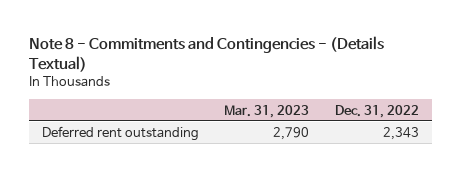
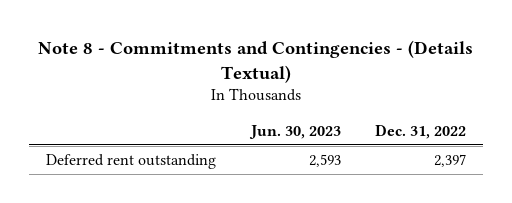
- | Mar. 31, 2023 | Dec. 31, 2022
+ | Jun. 30, 2023 | Dec. 31, 2022
- Deferred rent outstanding | 2,790 | 2,343
+ Deferred rent outstanding | 2,593 | 2,397

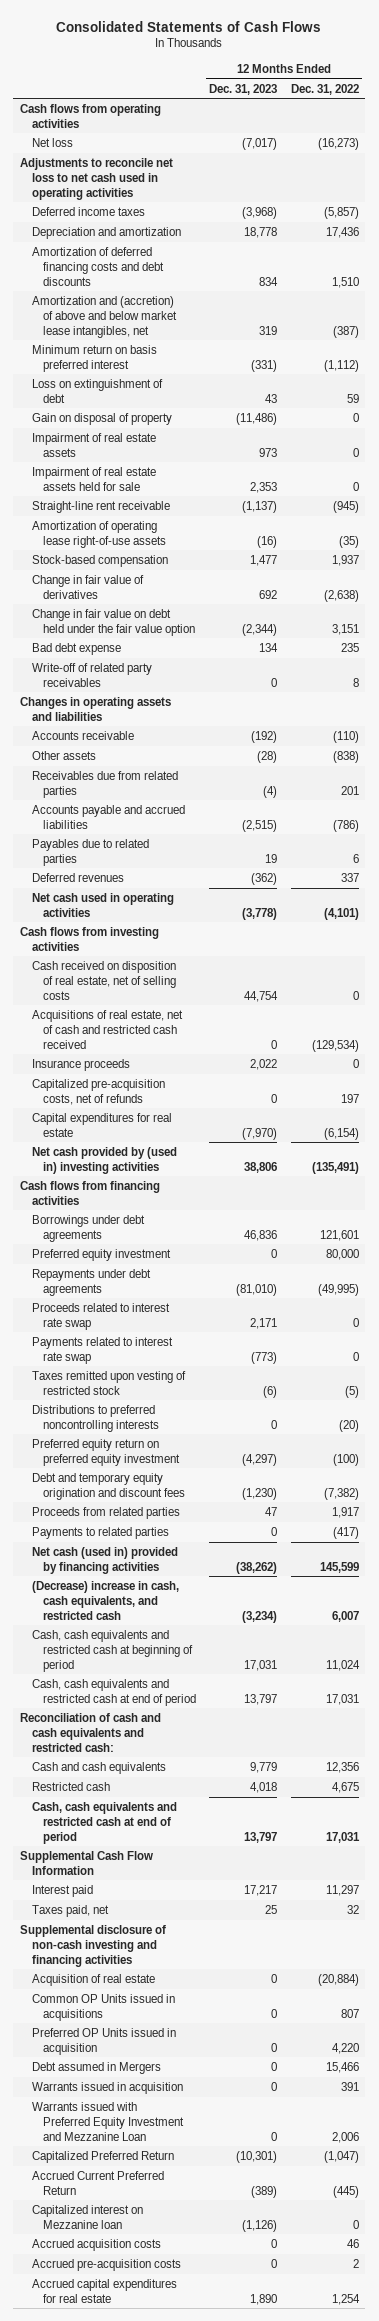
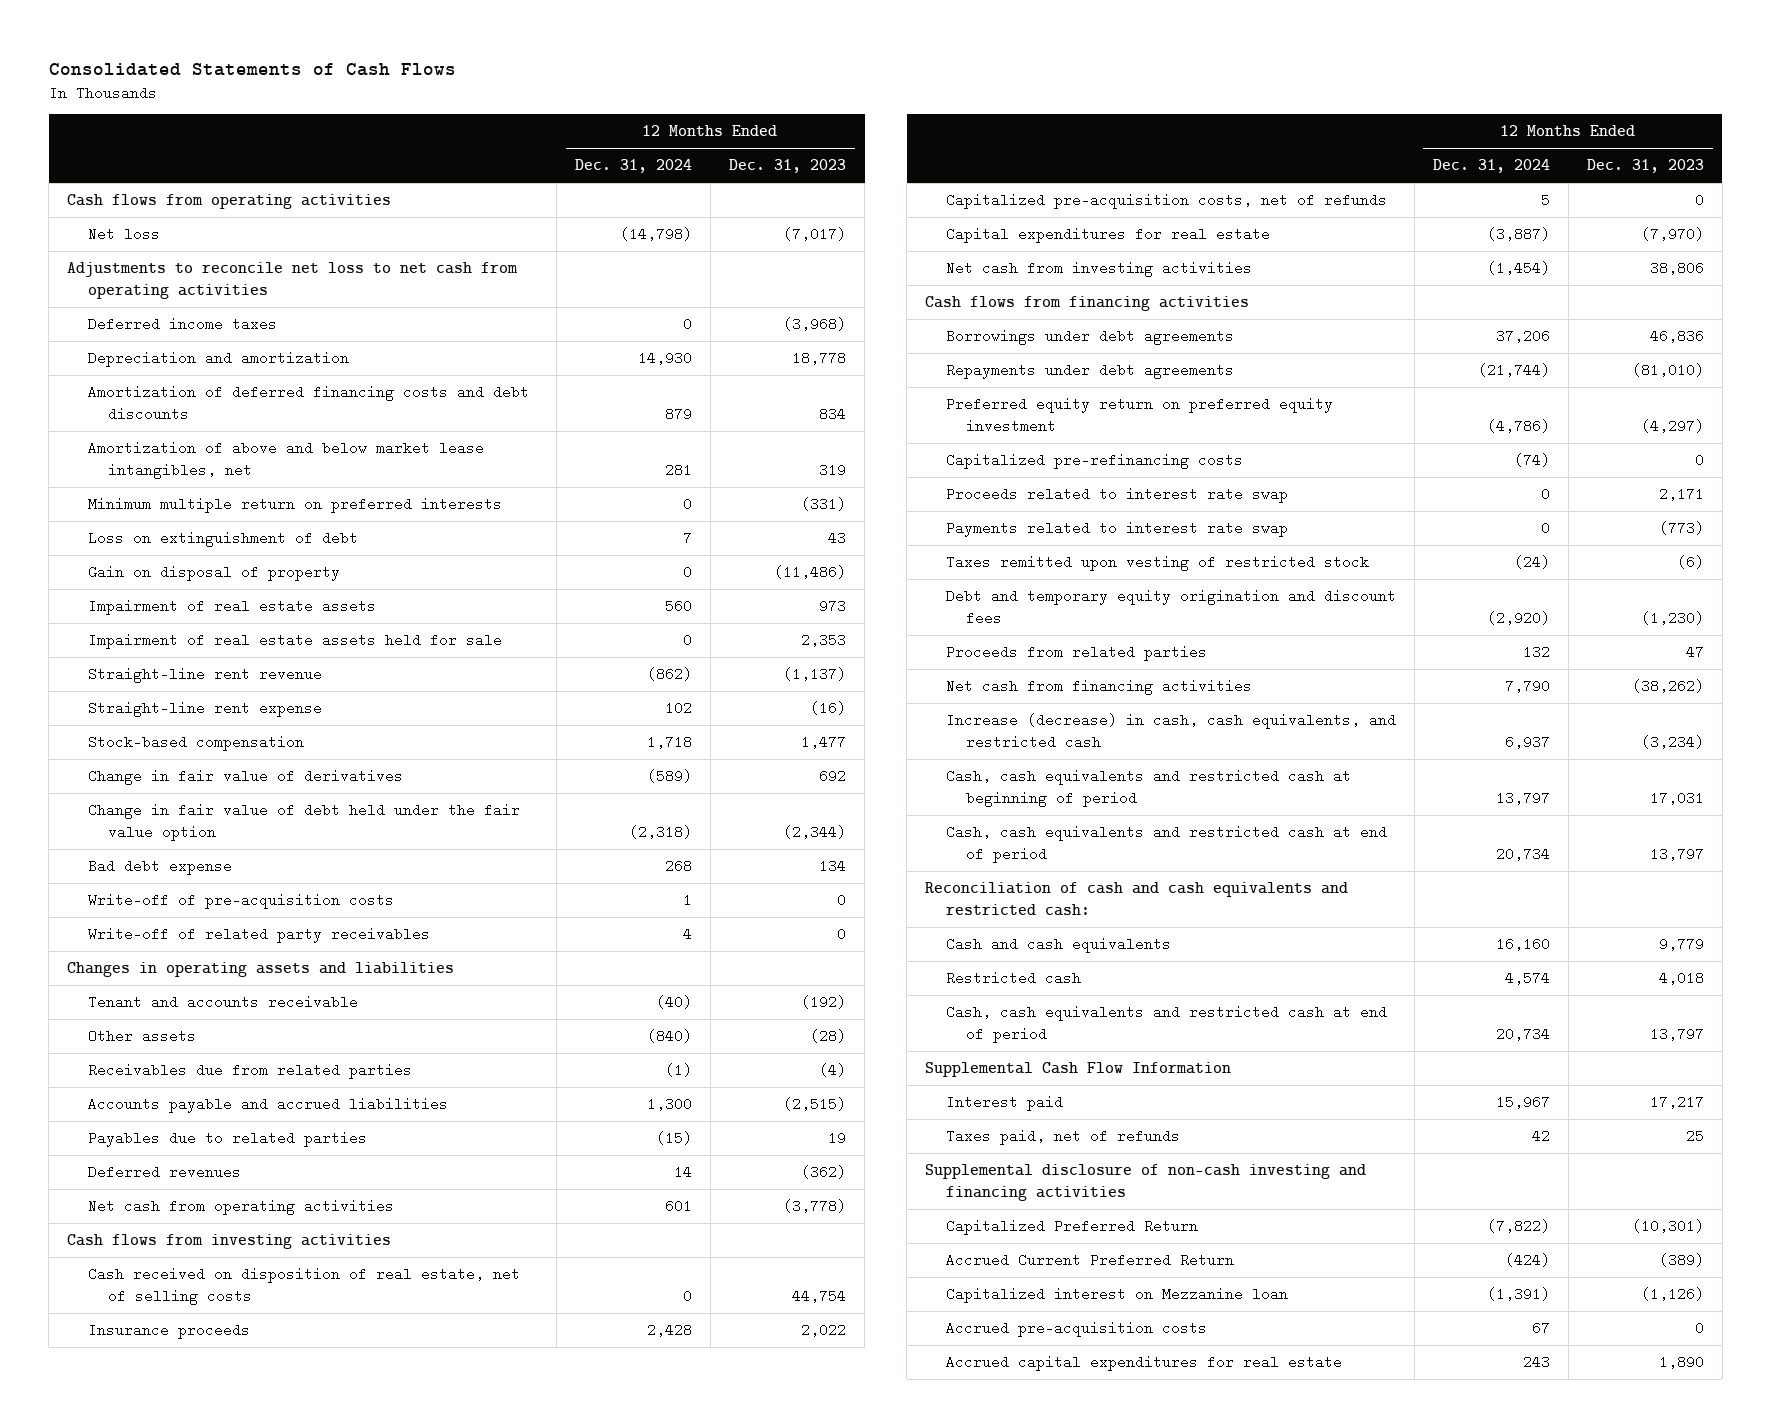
- | 12 Months Ended Dec. 31, 2023 | 12 Months Ended Dec. 31, 2022
+ | 12 Months Ended Dec. 31, 2024 | 12 Months Ended Dec. 31, 2023
- Adjustments to reconcile net loss to net cash used in operating activities
+ Adjustments to reconcile net loss to net cash from operating activities
- Amortization and (accretion) of above and below market lease intangibles, net | 319 | (387)
- Minimum return on basis preferred interest | (331) | (1,112)
+ Amortization of above and below market lease intangibles, net | 281 | 319
+ Minimum multiple return on preferred interests | 0 | (331)
- Straight-line rent receivable | (1,137) | (945)
- Amortization of operating lease right-of-use assets | (16) | (35)
+ Straight-line rent revenue | (862) | (1,137)
+ Straight-line rent expense | 102 | (16)
- Change in fair value on debt held under the fair value option | (2,344) | 3,151
+ Change in fair value of debt held under the fair value option | (2,318) | (2,344)
+ Write-off of pre-acquisition costs | 1 | 0
- Accounts receivable | (192) | (110)
+ Tenant and accounts receivable | (40) | (192)
- Net cash used in operating activities | (3,778) | (4,101)
+ Net cash from operating activities | 601 | (3,778)
- Acquisitions of real estate, net of cash and restricted cash received | 0 | (129,534)
- Net cash provided by (used in) investing activities | 38,806 | (135,491)
+ Net cash from investing activities | (1,454) | 38,806
- Preferred equity investment | 0 | 80,000
moved up: Preferred equity return on preferred equity investment | (4,786) | (4,297)
+ Capitalized pre-refinancing costs | (74) | 0
- Distributions to preferred noncontrolling interests | 0 | (20)
- Payments to related parties | 0 | (417)
- Net cash (used in) provided by financing activities | (38,262) | 145,599
- (Decrease) increase in cash, cash equivalents, and restricted cash | (3,234) | 6,007
+ Net cash from financing activities | 7,790 | (38,262)
+ Increase (decrease) in cash, cash equivalents, and restricted cash | 6,937 | (3,234)
- Taxes paid, net | 25 | 32
+ Taxes paid, net of refunds | 42 | 25
- Acquisition of real estate | 0 | (20,884)
- Common OP Units issued in acquisitions | 0 | 807
- Preferred OP Units issued in acquisition | 0 | 4,220
- Debt assumed in Mergers | 0 | 15,466
- Warrants issued in acquisition | 0 | 391
- Warrants issued with Preferred Equity Investment and Mezzanine Loan | 0 | 2,006
- Accrued acquisition costs | 0 | 46

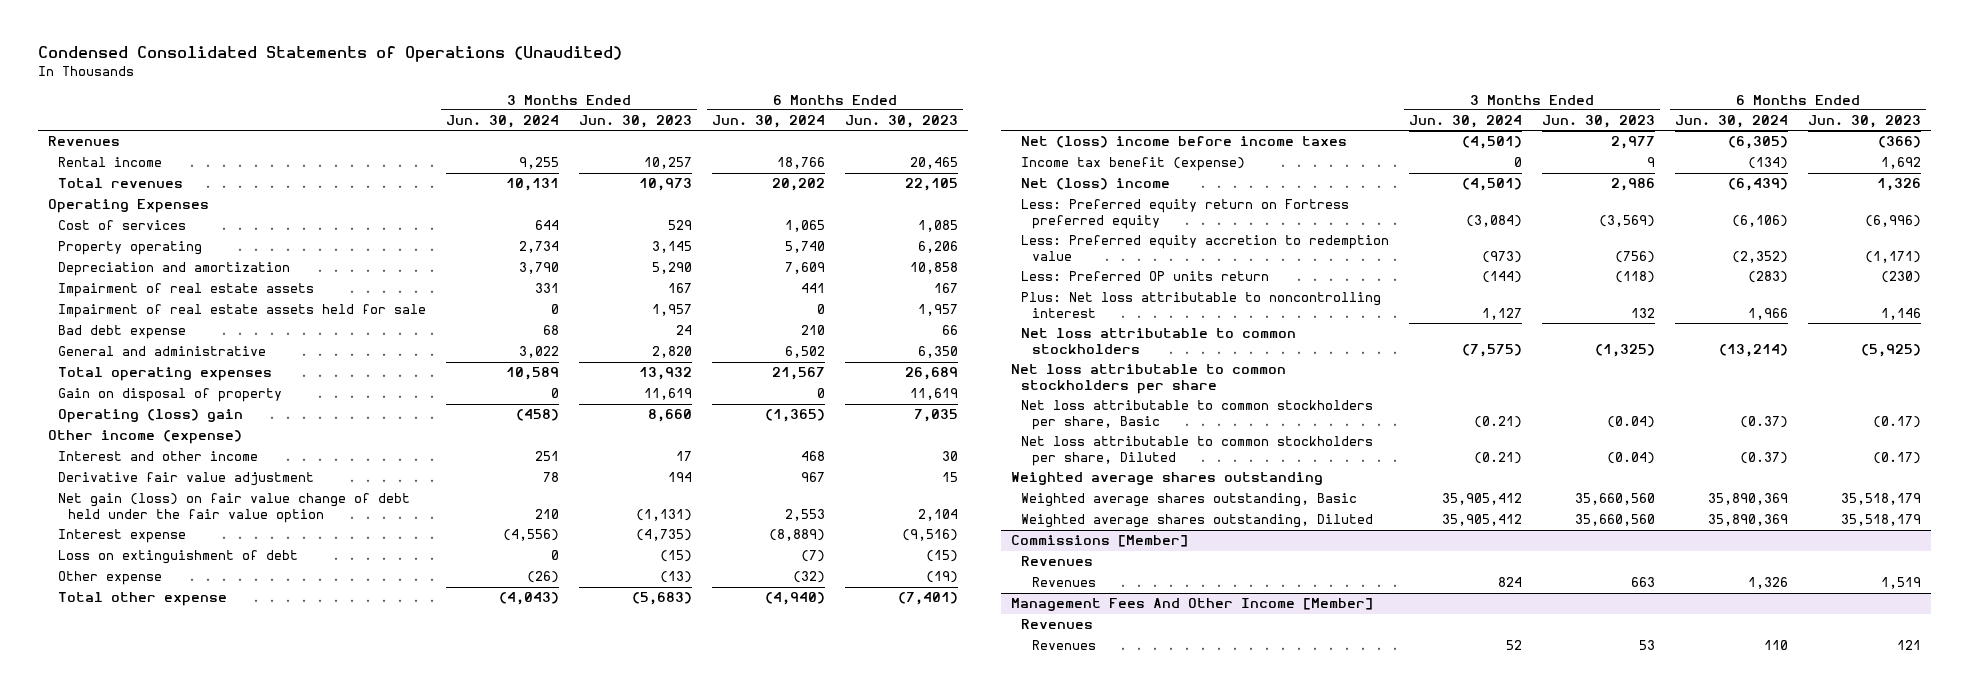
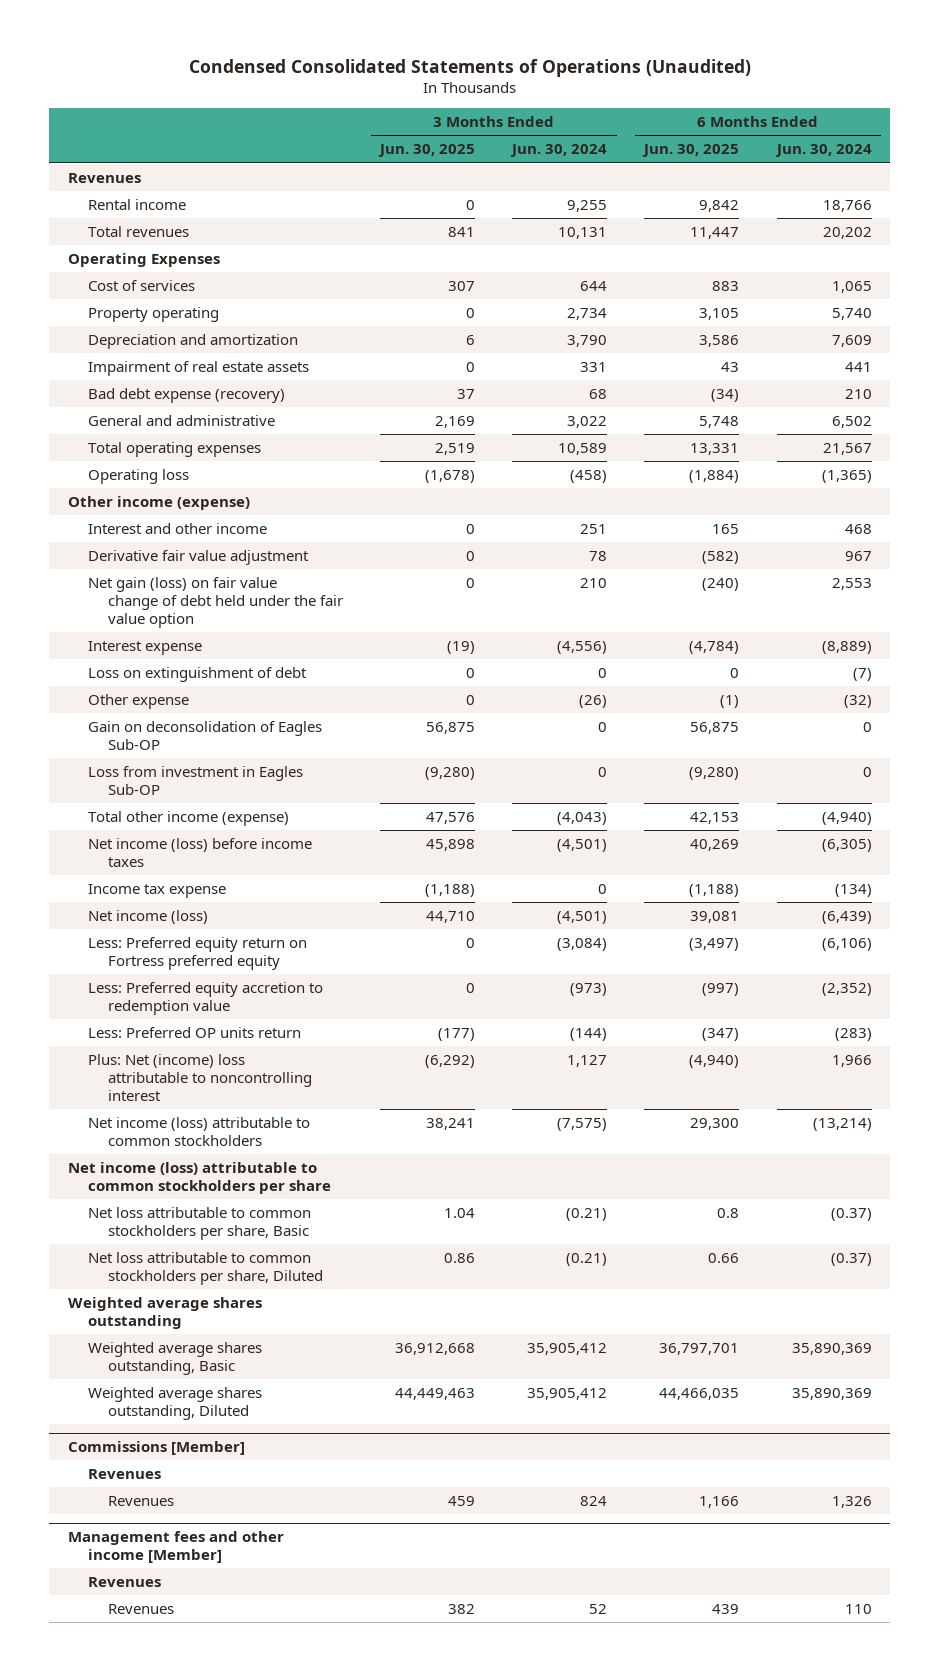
- | 3 Months Ended Jun. 30, 2024 | 3 Months Ended Jun. 30, 2023 | 6 Months Ended Jun. 30, 2024 | 6 Months Ended Jun. 30, 2023
+ | 3 Months Ended Jun. 30, 2025 | 3 Months Ended Jun. 30, 2024 | 6 Months Ended Jun. 30, 2025 | 6 Months Ended Jun. 30, 2024
- Impairment of real estate assets held for sale | 0 | 1,957 | 0 | 1,957
- Bad debt expense | 68 | 24 | 210 | 66
+ Bad debt expense (recovery) | 37 | 68 | (34) | 210
- Gain on disposal of property | 0 | 11,619 | 0 | 11,619
- Operating (loss) gain | (458) | 8,660 | (1,365) | 7,035
+ Operating loss | (1,678) | (458) | (1,884) | (1,365)
- Total other expense | (4,043) | (5,683) | (4,940) | (7,401)
- Net (loss) income before income taxes | (4,501) | 2,977 | (6,305) | (366)
- Income tax benefit (expense) | 0 | 9 | (134) | 1,692
- Net (loss) income | (4,501) | 2,986 | (6,439) | 1,326
+ Gain on deconsolidation of Eagles Sub-OP | 56,875 | 0 | 56,875 | 0
+ Loss from investment in Eagles Sub-OP | (9,280) | 0 | (9,280) | 0
+ Total other income (expense) | 47,576 | (4,043) | 42,153 | (4,940)
+ Net income (loss) before income taxes | 45,898 | (4,501) | 40,269 | (6,305)
+ Income tax expense | (1,188) | 0 | (1,188) | (134)
+ Net income (loss) | 44,710 | (4,501) | 39,081 | (6,439)
- Plus: Net loss attributable to noncontrolling interest | 1,127 | 132 | 1,966 | 1,146
- Net loss attributable to common stockholders | (7,575) | (1,325) | (13,214) | (5,925)
- Net loss attributable to common stockholders per share
+ Plus: Net (income) loss attributable to noncontrolling interest | (6,292) | 1,127 | (4,940) | 1,966
+ Net income (loss) attributable to common stockholders | 38,241 | (7,575) | 29,300 | (13,214)
+ Net income (loss) attributable to common stockholders per share
- Management Fees And Other Income [Member]
+ Management fees and other income [Member]

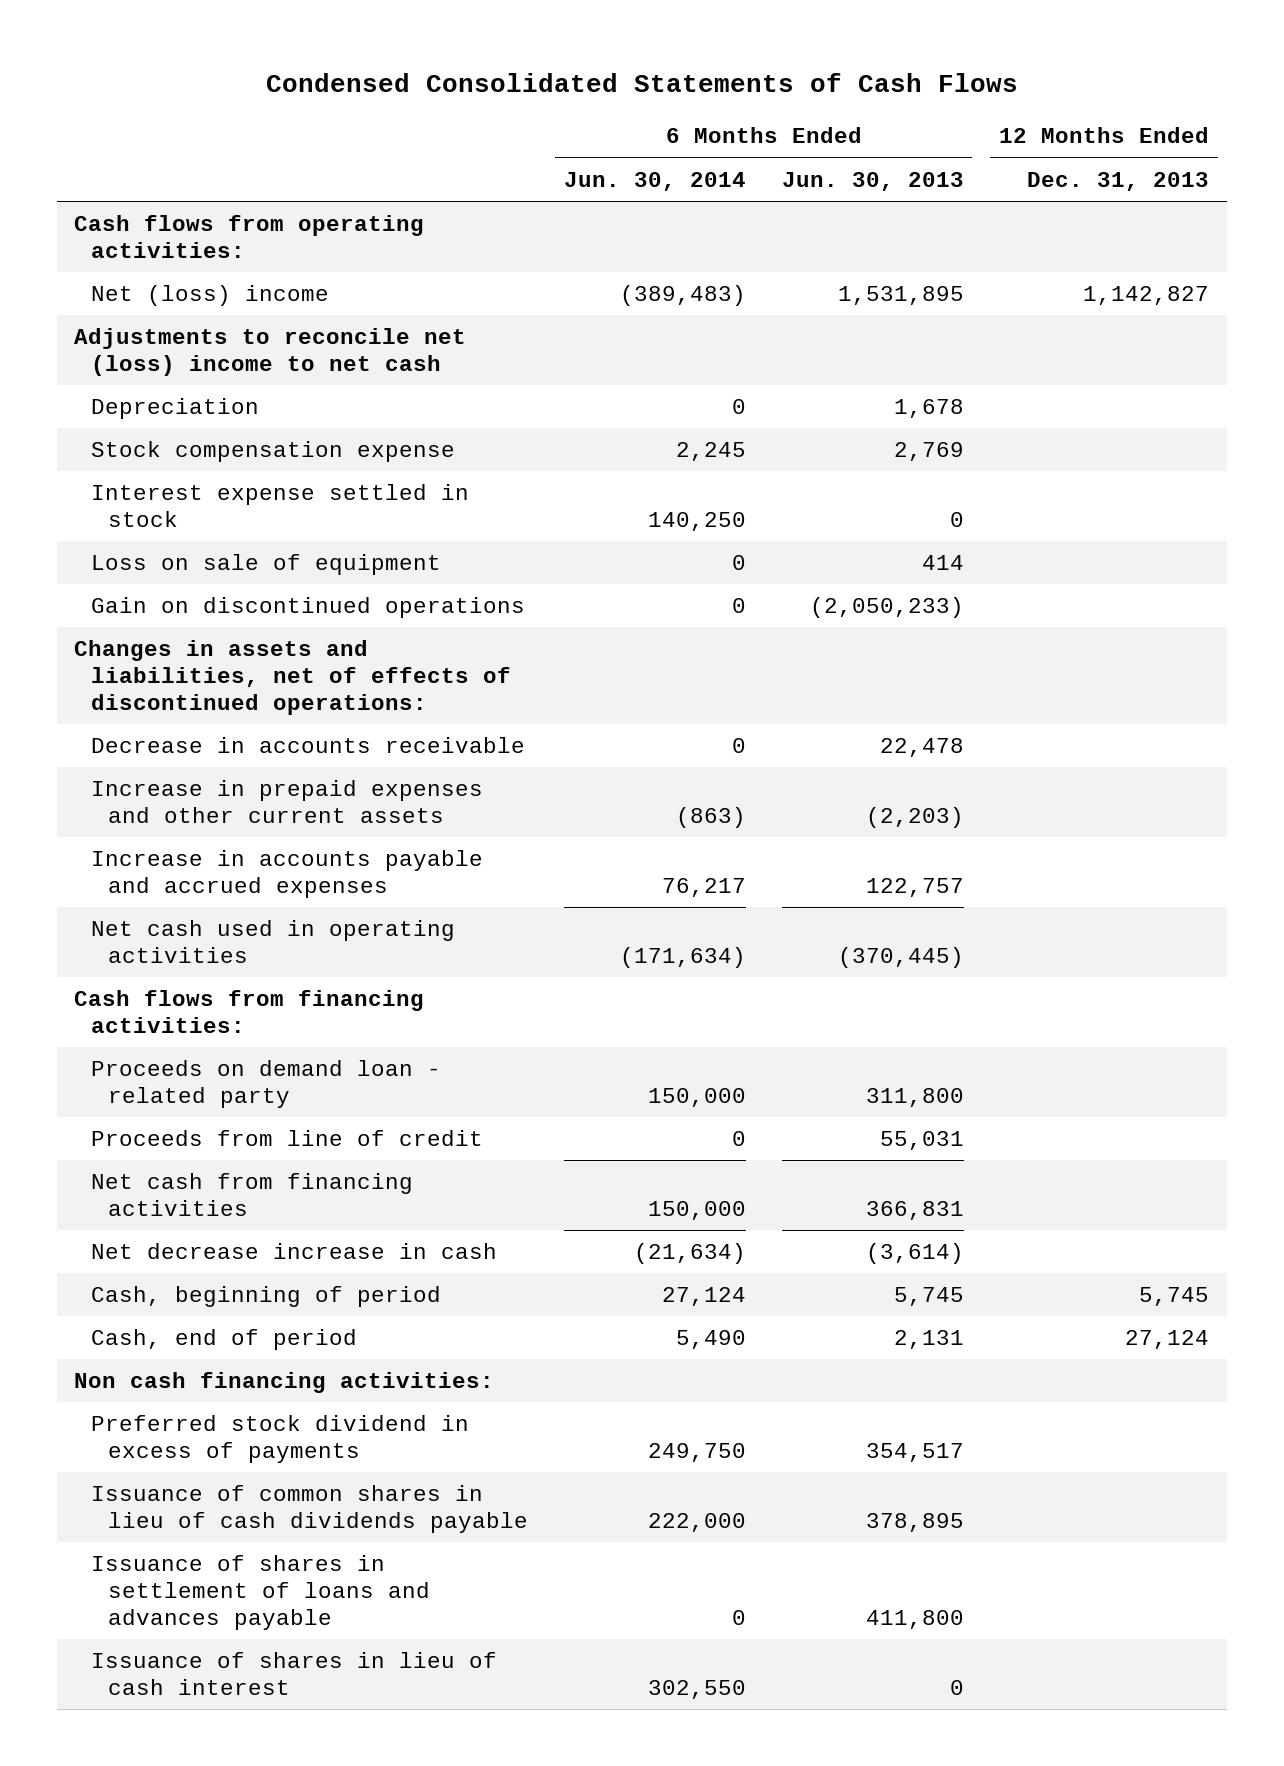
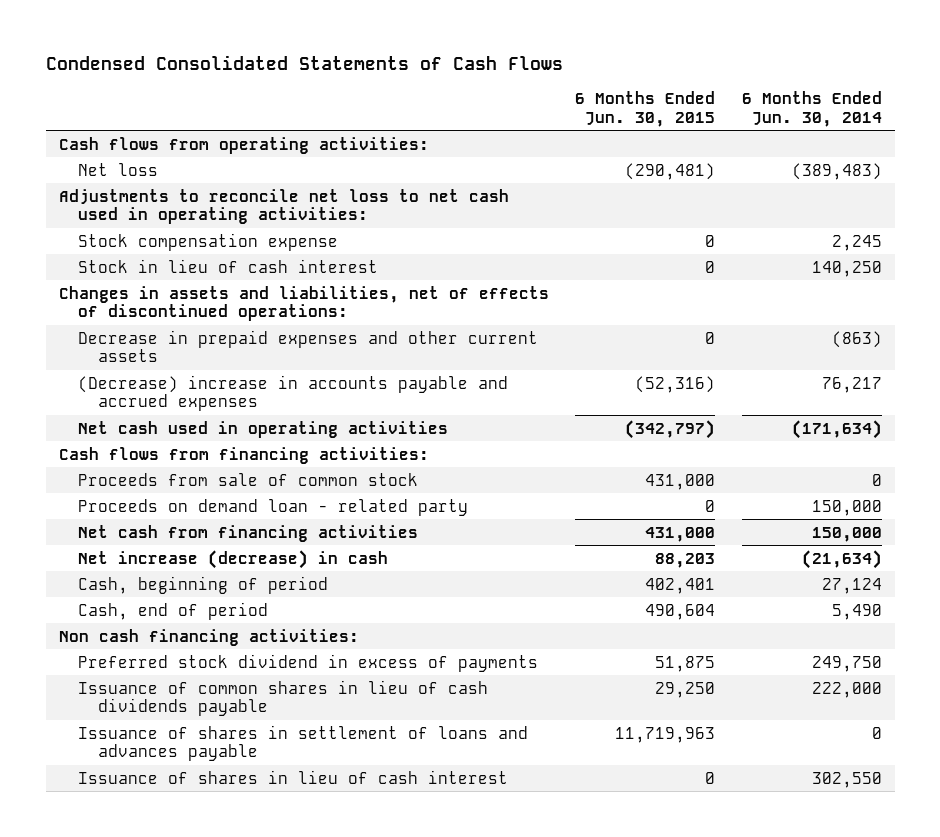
- | 6 Months Ended Jun. 30, 2014 | 6 Months Ended Jun. 30, 2013 | 12 Months Ended Dec. 31, 2013
+ | 6 Months Ended Jun. 30, 2015 | 6 Months Ended Jun. 30, 2014
- Net (loss) income | (389,483) | 1,531,895 | 1,142,827
- Adjustments to reconcile net (loss) income to net cash
- Depreciation | 0 | 1,678 |
+ Net loss | (290,481) | (389,483)
+ Adjustments to reconcile net loss to net cash used in operating activities:
- Interest expense settled in stock | 140,250 | 0 |
- Loss on sale of equipment | 0 | 414 |
- Gain on discontinued operations | 0 | (2,050,233) |
+ Stock in lieu of cash interest | 0 | 140,250
- Decrease in accounts receivable | 0 | 22,478 |
- Increase in prepaid expenses and other current assets | (863) | (2,203) |
- Increase in accounts payable and accrued expenses | 76,217 | 122,757 |
+ Decrease in prepaid expenses and other current assets | 0 | (863)
+ (Decrease) increase in accounts payable and accrued expenses | (52,316) | 76,217
+ Proceeds from sale of common stock | 431,000 | 0
- Proceeds from line of credit | 0 | 55,031 |
- Net decrease increase in cash | (21,634) | (3,614) |
+ Net increase (decrease) in cash | 88,203 | (21,634)

